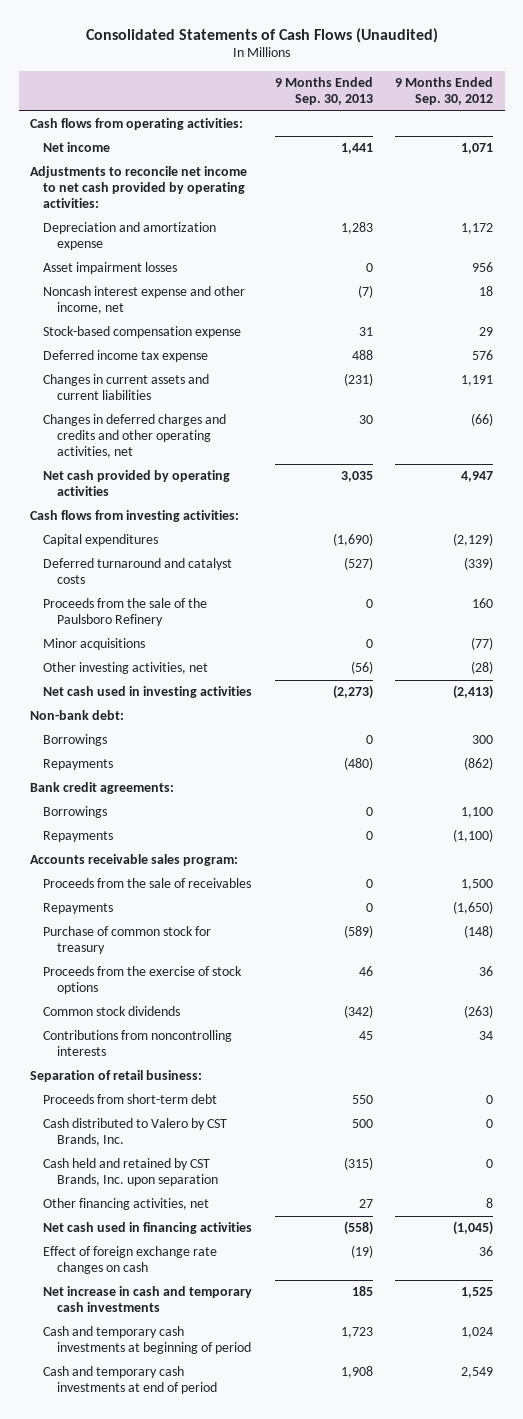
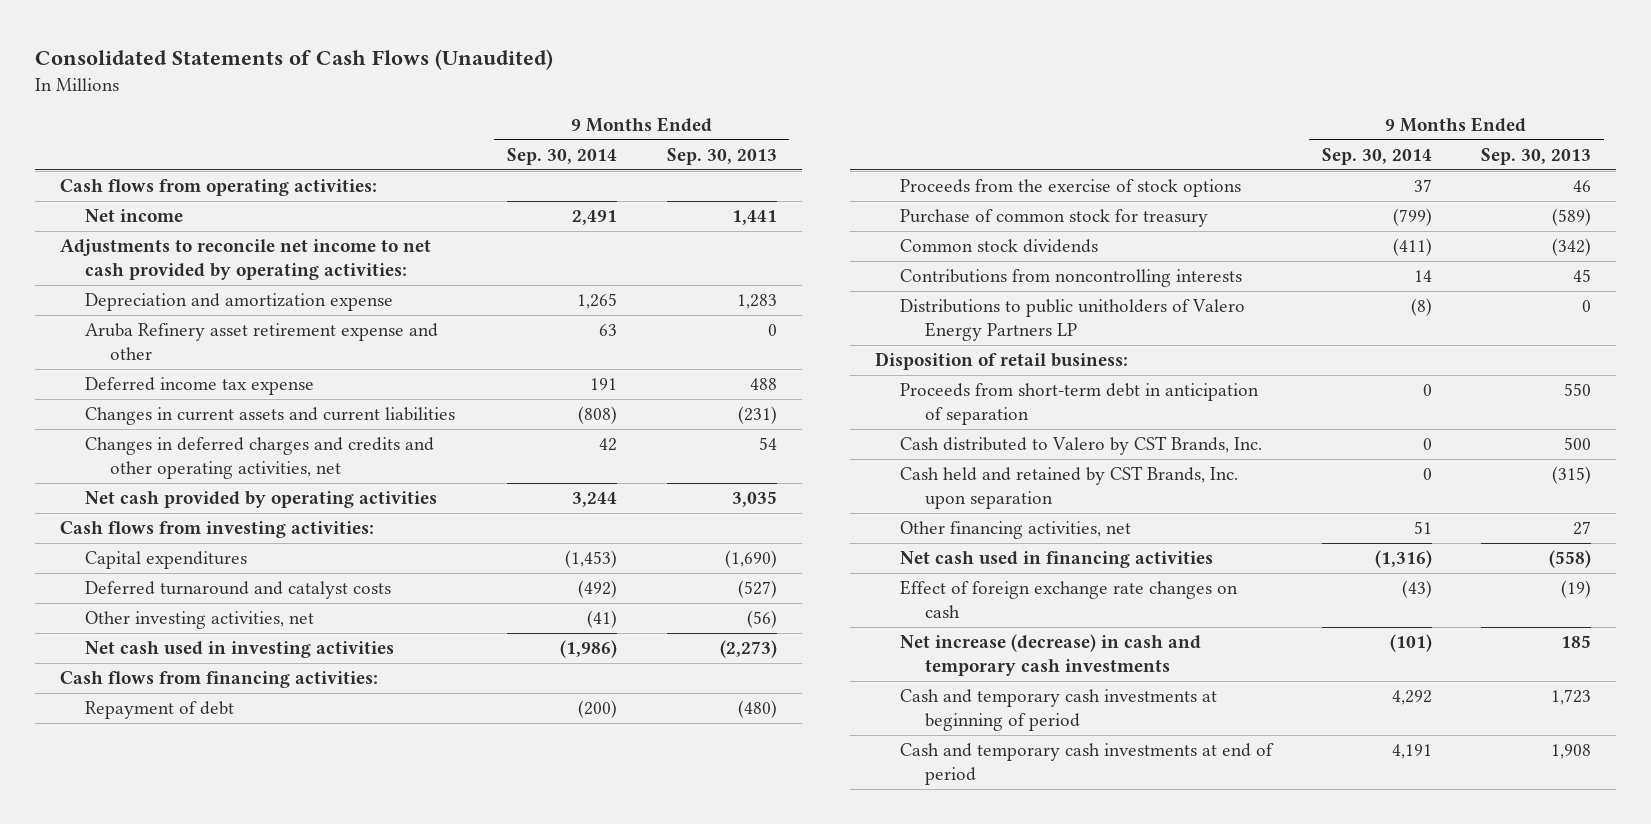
- | 9 Months Ended Sep. 30, 2013 | 9 Months Ended Sep. 30, 2012
+ | 9 Months Ended Sep. 30, 2014 | 9 Months Ended Sep. 30, 2013
- Asset impairment losses | 0 | 956
- Noncash interest expense and other income, net | (7) | 18
- Stock-based compensation expense | 31 | 29
+ Aruba Refinery asset retirement expense and other | 63 | 0
- Changes in deferred charges and credits and other operating activities, net | 30 | (66)
+ Changes in deferred charges and credits and other operating activities, net | 42 | 54
- Proceeds from the sale of the Paulsboro Refinery | 0 | 160
- Minor acquisitions | 0 | (77)
- Non-bank debt:
- Borrowings | 0 | 300
- Repayments | (480) | (862)
- Bank credit agreements:
- Borrowings | 0 | 1,100
- Repayments | 0 | (1,100)
- Accounts receivable sales program:
- Proceeds from the sale of receivables | 0 | 1,500
- Repayments | 0 | (1,650)
+ Cash flows from financing activities:
+ Repayment of debt | (200) | (480)
moved down: Purchase of common stock for treasury | (799) | (589)
- Separation of retail business:
- Proceeds from short-term debt | 550 | 0
+ Distributions to public unitholders of Valero Energy Partners LP | (8) | 0
+ Disposition of retail business:
+ Proceeds from short-term debt in anticipation of separation | 0 | 550
- Net increase in cash and temporary cash investments | 185 | 1,525
+ Net increase (decrease) in cash and temporary cash investments | (101) | 185

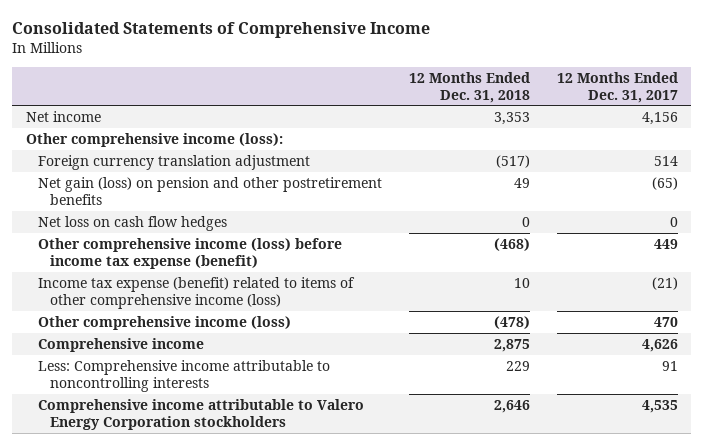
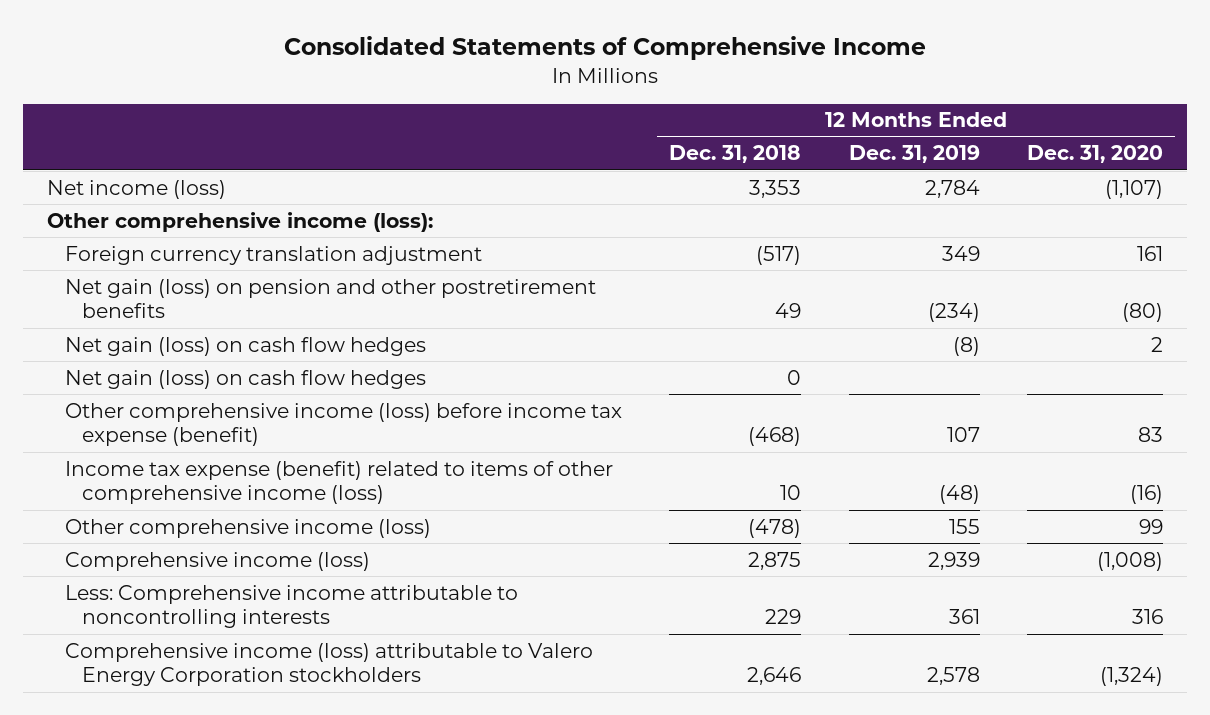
- | 12 Months Ended Dec. 31, 2018 | 12 Months Ended Dec. 31, 2017
+ | 12 Months Ended Dec. 31, 2018 | 12 Months Ended Dec. 31, 2019 | 12 Months Ended Dec. 31, 2020
- Net income | 3,353 | 4,156
+ Net income (loss) | 3,353 | 2,784 | (1,107)
- Net loss on cash flow hedges | 0 | 0
+ Net gain (loss) on cash flow hedges | | (8) | 2
+ Net gain (loss) on cash flow hedges | 0 | |
- Comprehensive income | 2,875 | 4,626
+ Comprehensive income (loss) | 2,875 | 2,939 | (1,008)
- Comprehensive income attributable to Valero Energy Corporation stockholders | 2,646 | 4,535
+ Comprehensive income (loss) attributable to Valero Energy Corporation stockholders | 2,646 | 2,578 | (1,324)

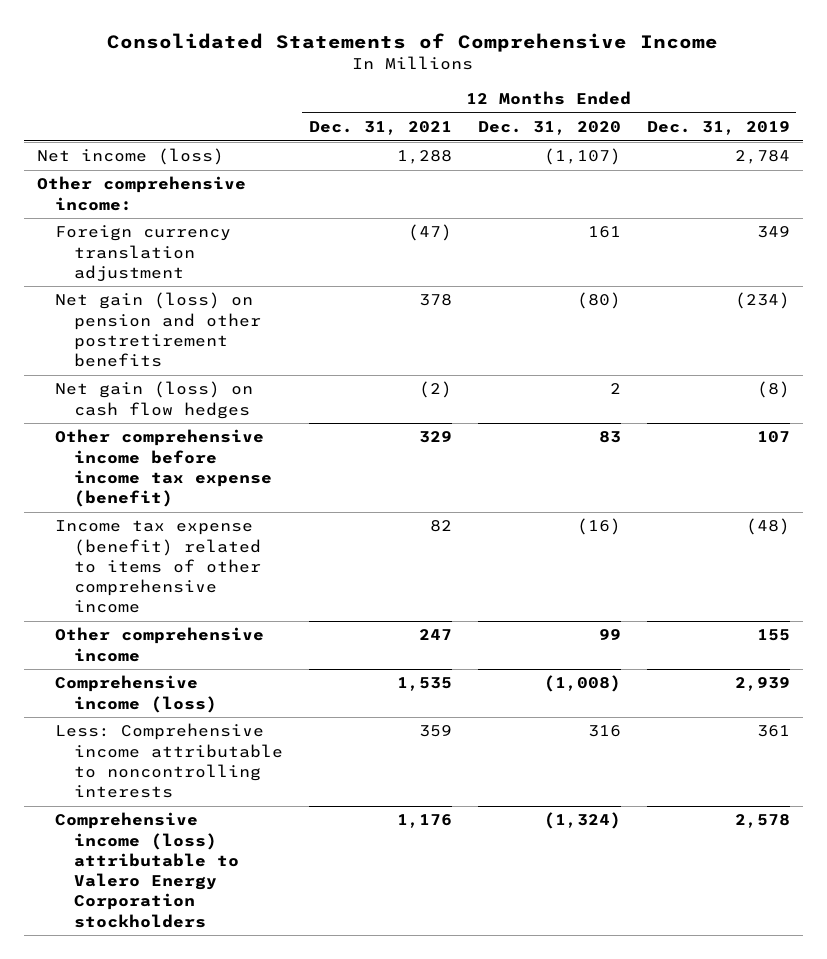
- | 12 Months Ended Dec. 31, 2018 | 12 Months Ended Dec. 31, 2019 | 12 Months Ended Dec. 31, 2020
+ | 12 Months Ended Dec. 31, 2021 | 12 Months Ended Dec. 31, 2020 | 12 Months Ended Dec. 31, 2019
- Other comprehensive income (loss):
+ Other comprehensive income:
- Net gain (loss) on cash flow hedges | 0 | |
- Other comprehensive income (loss) before income tax expense (benefit) | (468) | 107 | 83
- Income tax expense (benefit) related to items of other comprehensive income (loss) | 10 | (48) | (16)
- Other comprehensive income (loss) | (478) | 155 | 99
+ Other comprehensive income before income tax expense (benefit) | 329 | 83 | 107
+ Income tax expense (benefit) related to items of other comprehensive income | 82 | (16) | (48)
+ Other comprehensive income | 247 | 99 | 155

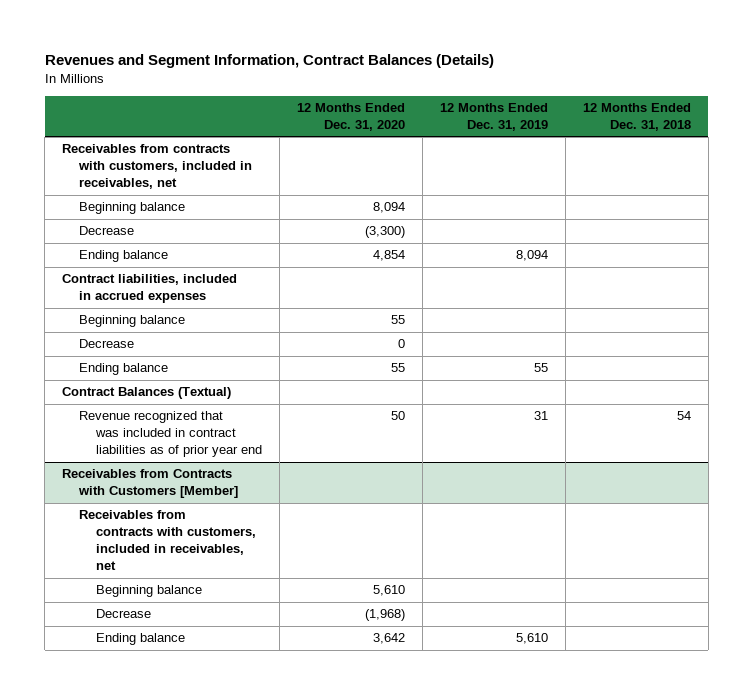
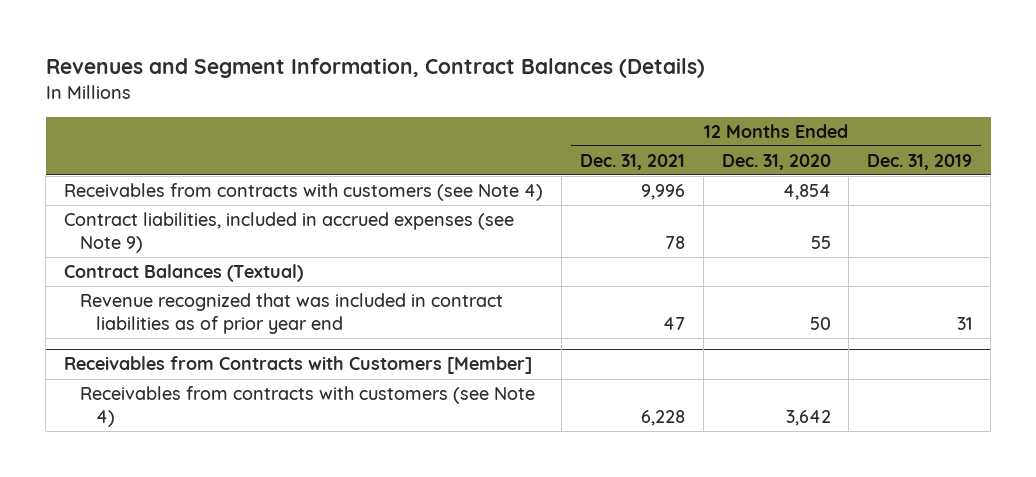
- | 12 Months Ended Dec. 31, 2020 | 12 Months Ended Dec. 31, 2019 | 12 Months Ended Dec. 31, 2018
+ | 12 Months Ended Dec. 31, 2021 | 12 Months Ended Dec. 31, 2020 | 12 Months Ended Dec. 31, 2019
- Receivables from contracts with customers, included in receivables, net
- Beginning balance | 8,094 | |
- Decrease | (3,300) | |
- Ending balance | 4,854 | 8,094 |
- Contract liabilities, included in accrued expenses
- Beginning balance | 55 | |
- Decrease | 0 | |
- Ending balance | 55 | 55 |
+ Receivables from contracts with customers (see Note 4) | 9,996 | 4,854 |
+ Contract liabilities, included in accrued expenses (see Note 9) | 78 | 55 |
@ Receivables from Contracts with Customers [Member]
- Receivables from contracts with customers, included in receivables, net
- Beginning balance | 5,610 | |
- Decrease | (1,968) | |
- Ending balance | 3,642 | 5,610 |
+ Receivables from contracts with customers (see Note 4) | 6,228 | 3,642 |

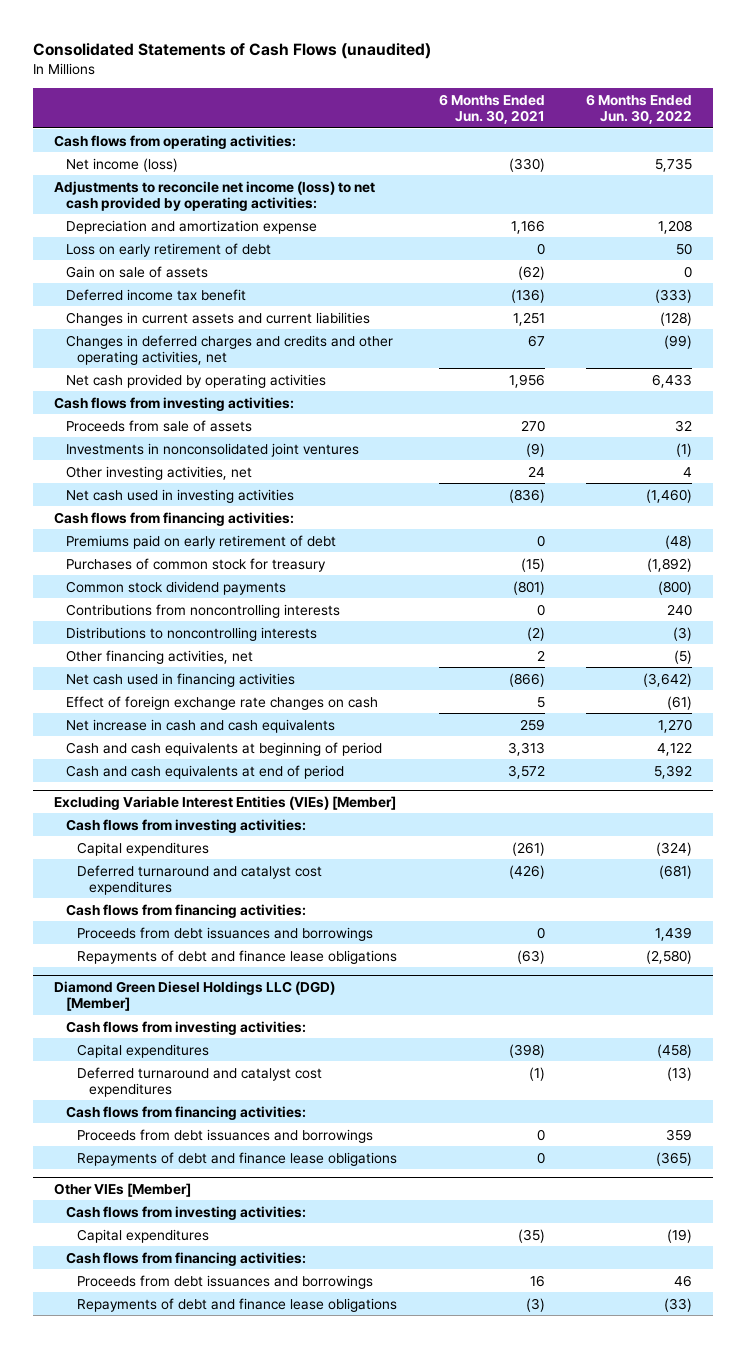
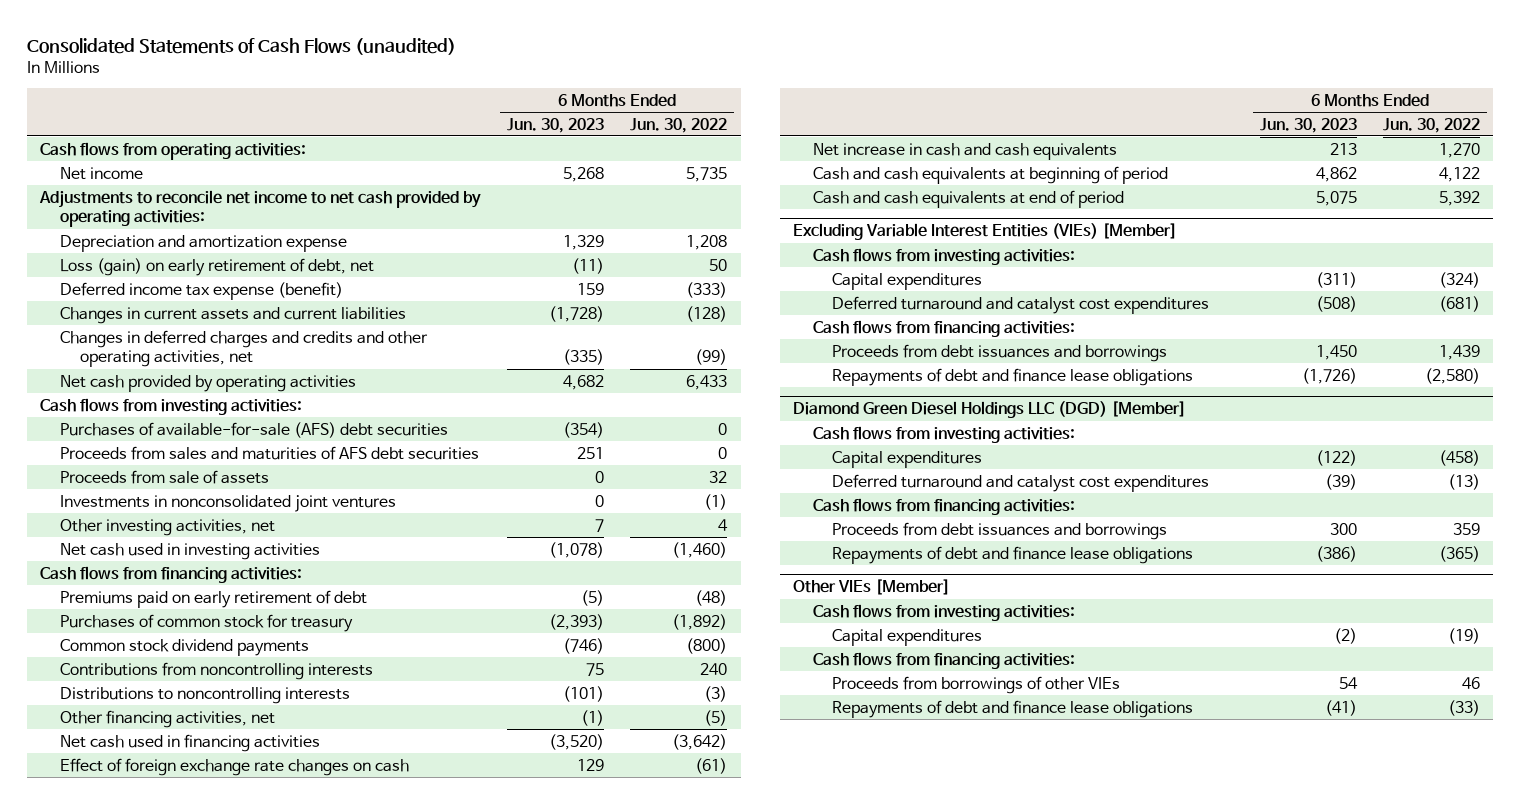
- | 6 Months Ended Jun. 30, 2021 | 6 Months Ended Jun. 30, 2022
+ | 6 Months Ended Jun. 30, 2023 | 6 Months Ended Jun. 30, 2022
- Net income (loss) | (330) | 5,735
- Adjustments to reconcile net income (loss) to net cash provided by operating activities:
+ Net income | 5,268 | 5,735
+ Adjustments to reconcile net income to net cash provided by operating activities:
- Loss on early retirement of debt | 0 | 50
- Gain on sale of assets | (62) | 0
- Deferred income tax benefit | (136) | (333)
+ Loss (gain) on early retirement of debt, net | (11) | 50
+ Deferred income tax expense (benefit) | 159 | (333)
+ Purchases of available-for-sale (AFS) debt securities | (354) | 0
+ Proceeds from sales and maturities of AFS debt securities | 251 | 0
@ Other VIEs [Member]
- Proceeds from debt issuances and borrowings | 16 | 46
+ Proceeds from borrowings of other VIEs | 54 | 46

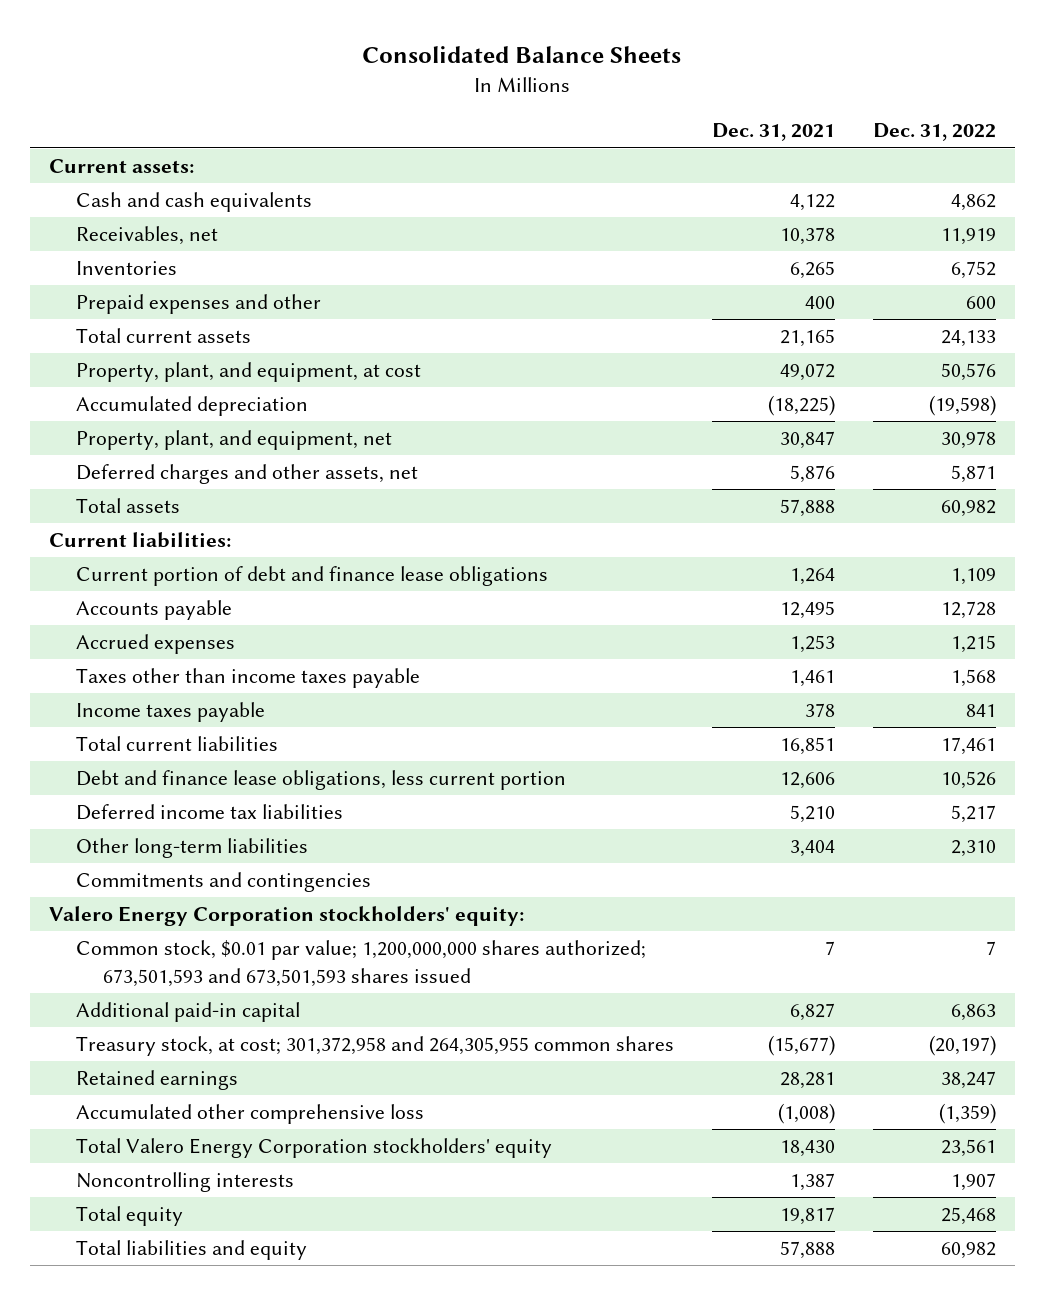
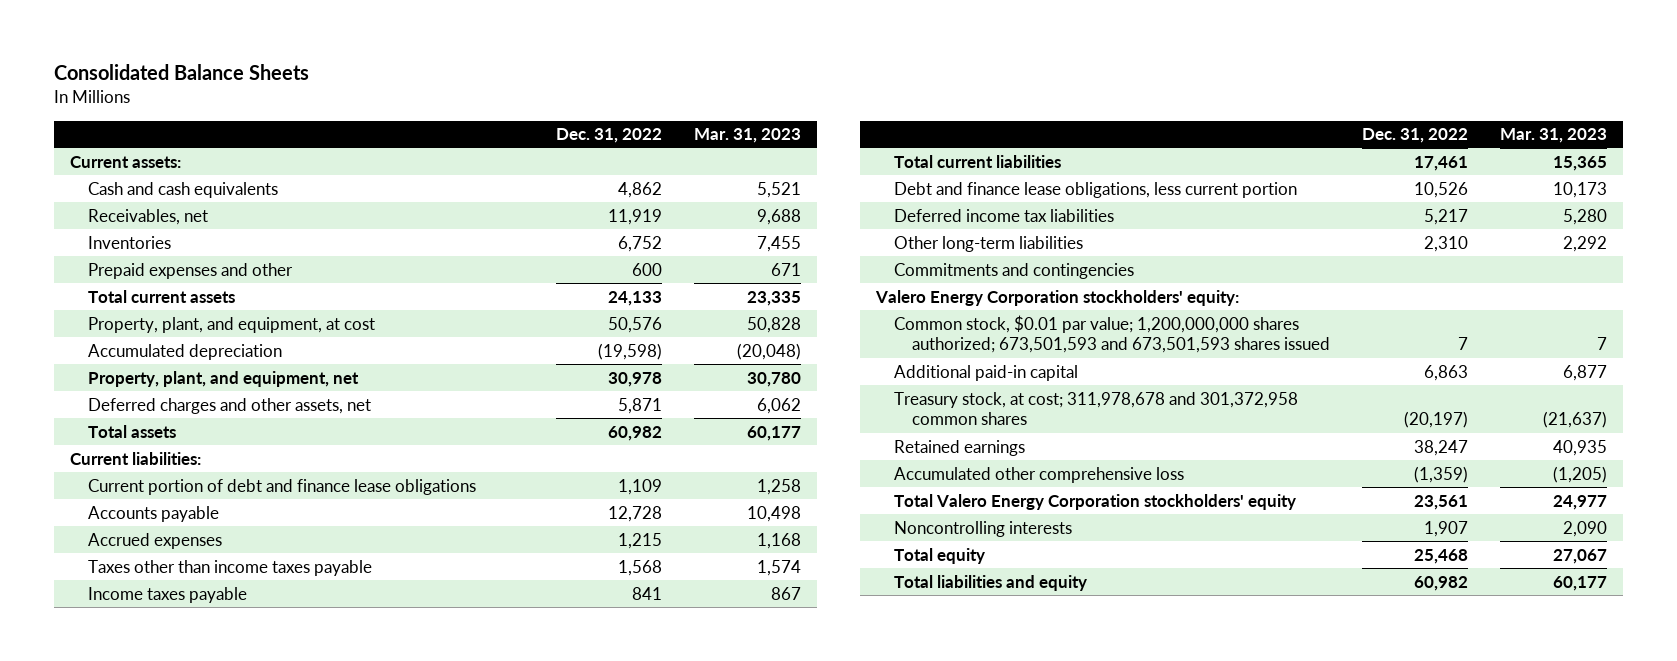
- | Dec. 31, 2021 | Dec. 31, 2022
+ | Dec. 31, 2022 | Mar. 31, 2023
- Treasury stock, at cost; 301,372,958 and 264,305,955 common shares | (15,677) | (20,197)
+ Treasury stock, at cost; 311,978,678 and 301,372,958 common shares | (20,197) | (21,637)

